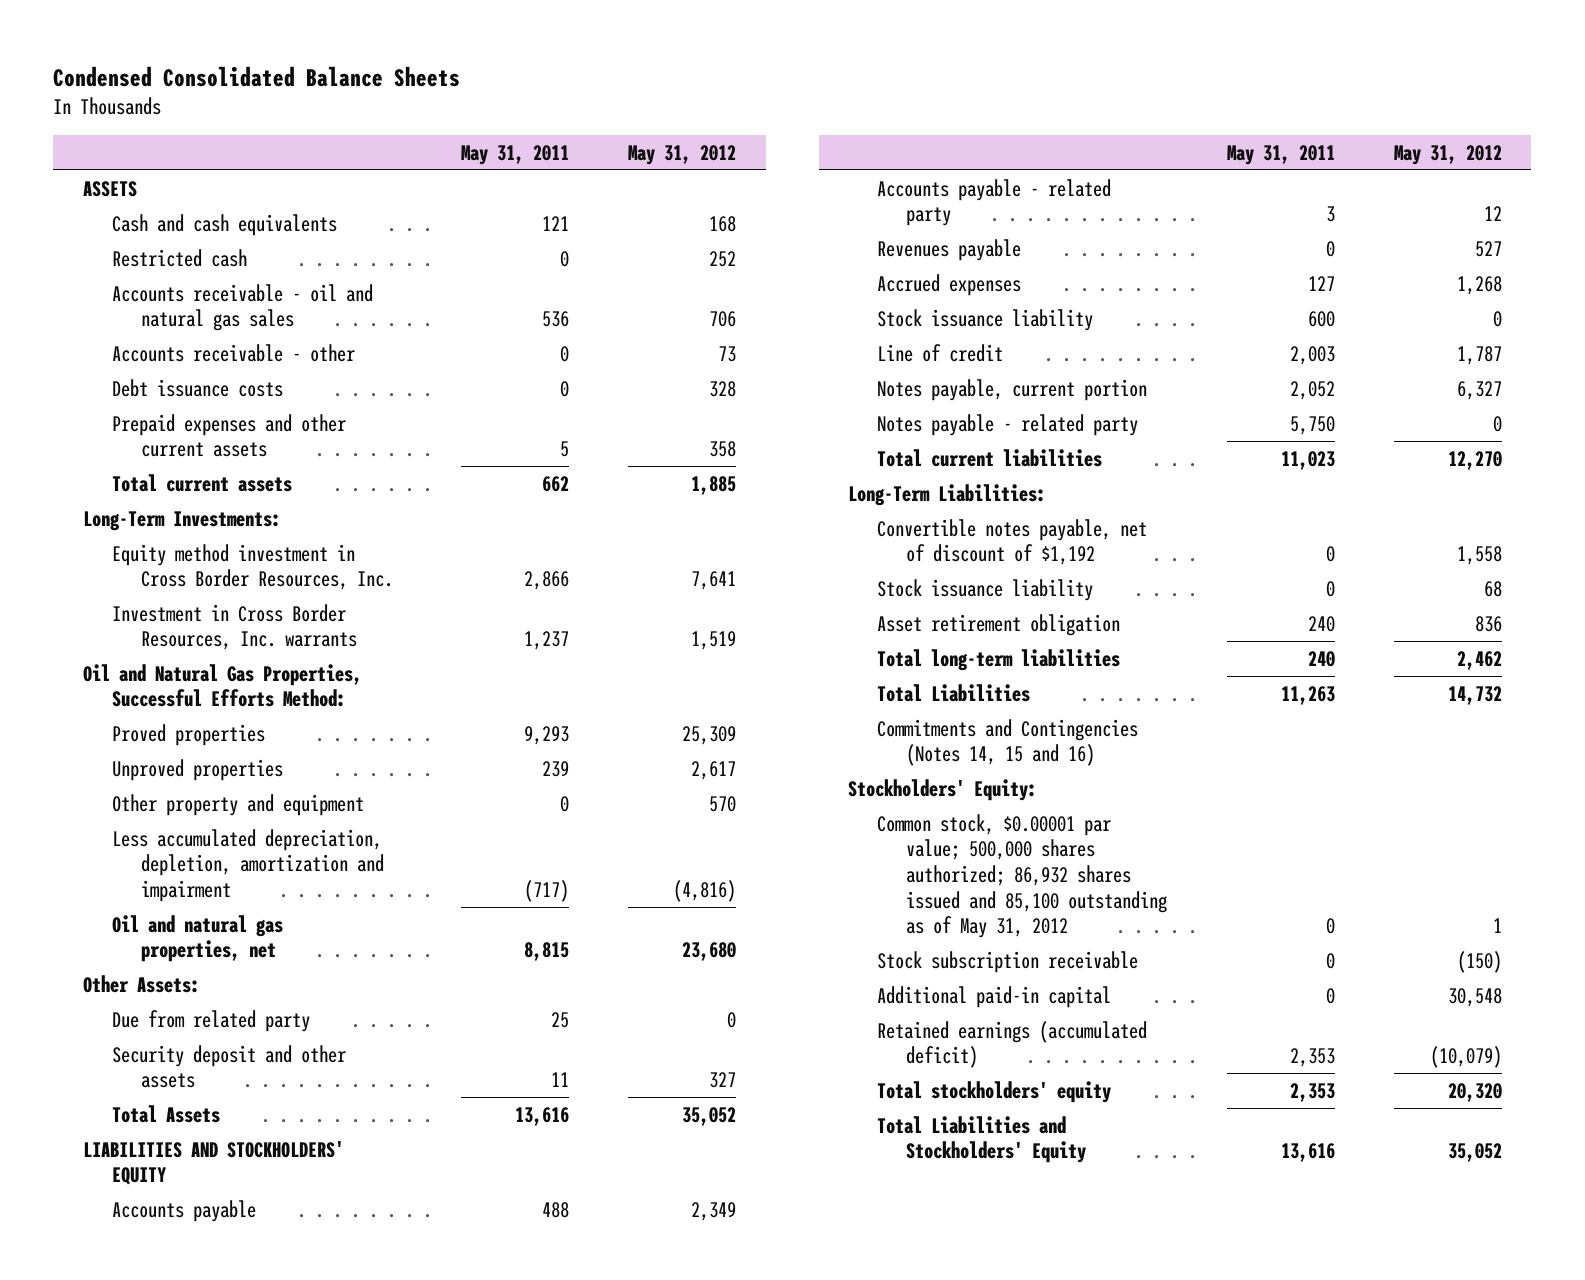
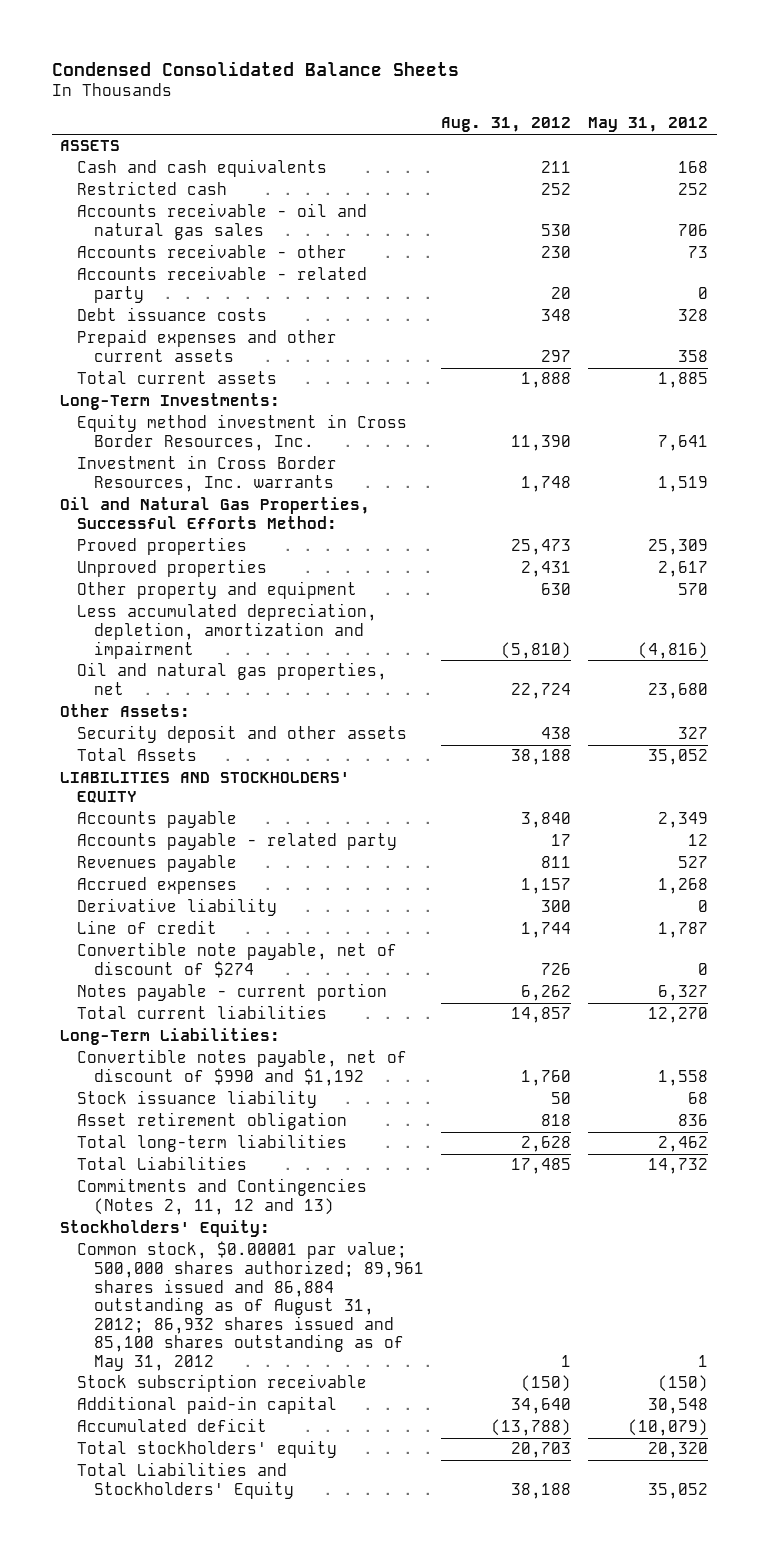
- | May 31, 2011 | May 31, 2012
+ | Aug. 31, 2012 | May 31, 2012
+ Accounts receivable - related party | 20 | 0
- Due from related party | 25 | 0
- Stock issuance liability | 600 | 0
+ Derivative liability | 300 | 0
- Notes payable, current portion | 2,052 | 6,327
- Notes payable - related party | 5,750 | 0
+ Convertible note payable, net of discount of $274 | 726 | 0
+ Notes payable - current portion | 6,262 | 6,327
- Convertible notes payable, net of discount of $1,192 | 0 | 1,558
+ Convertible notes payable, net of discount of $990 and $1,192 | 1,760 | 1,558
- Commitments and Contingencies (Notes 14, 15 and 16)
+ Commitments and Contingencies (Notes 2, 11, 12 and 13)
- Common stock, $0.00001 par value; 500,000 shares authorized; 86,932 shares issued and 85,100 outstanding as of May 31, 2012 | 0 | 1
+ Common stock, $0.00001 par value; 500,000 shares authorized; 89,961 shares issued and 86,884 outstanding as of August 31, 2012; 86,932 shares issued and 85,100 shares outstanding as of May 31, 2012 | 1 | 1
- Retained earnings (accumulated deficit) | 2,353 | (10,079)
+ Accumulated deficit | (13,788) | (10,079)

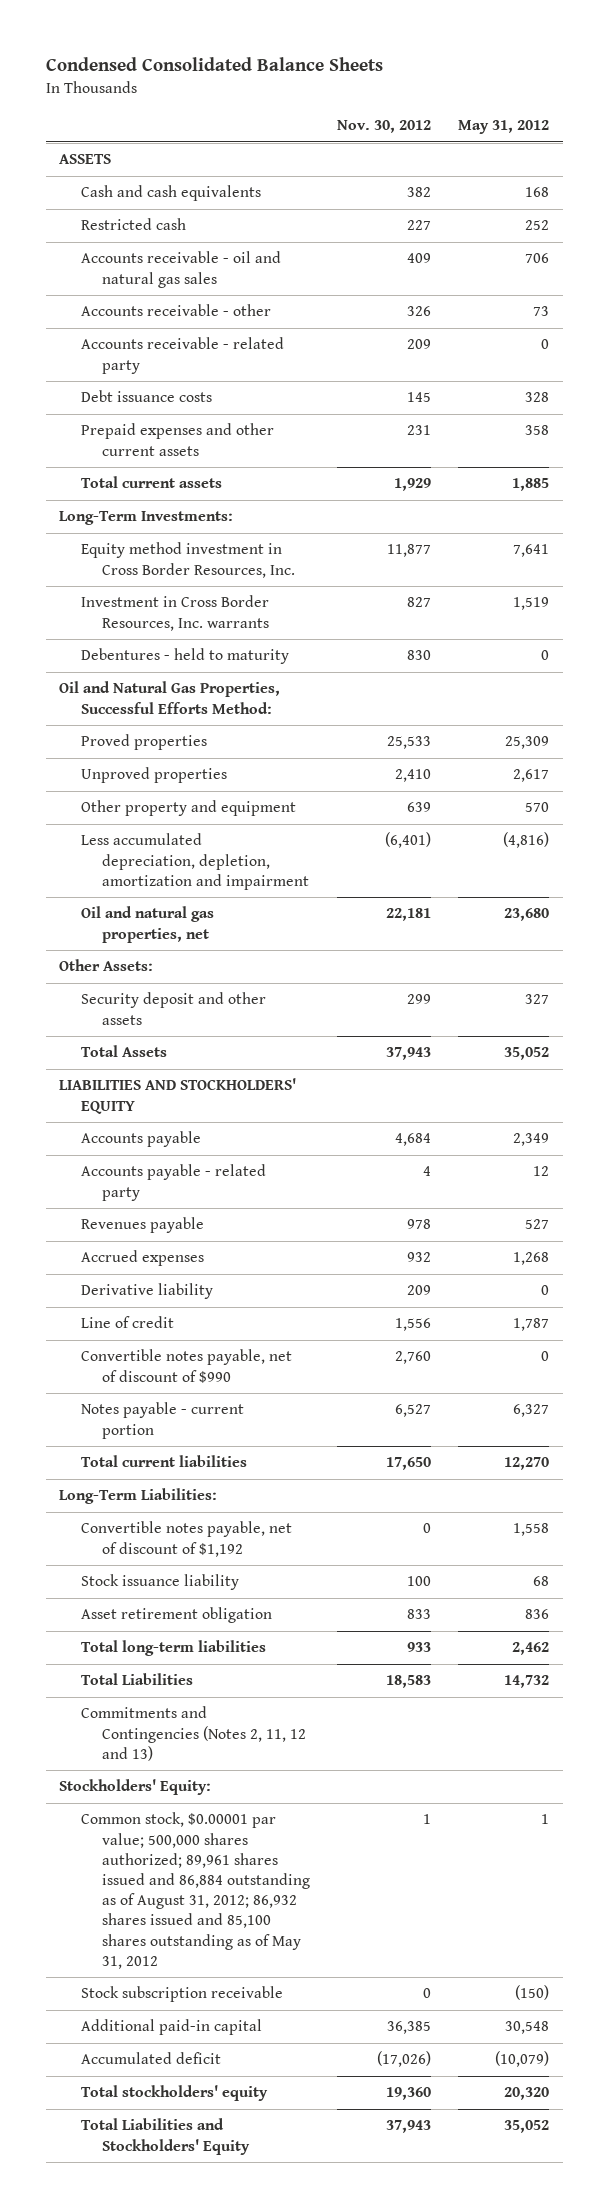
- | Aug. 31, 2012 | May 31, 2012
+ | Nov. 30, 2012 | May 31, 2012
+ Debentures - held to maturity | 830 | 0
- Convertible note payable, net of discount of $274 | 726 | 0
+ Convertible notes payable, net of discount of $990 | 2,760 | 0
- Convertible notes payable, net of discount of $990 and $1,192 | 1,760 | 1,558
+ Convertible notes payable, net of discount of $1,192 | 0 | 1,558

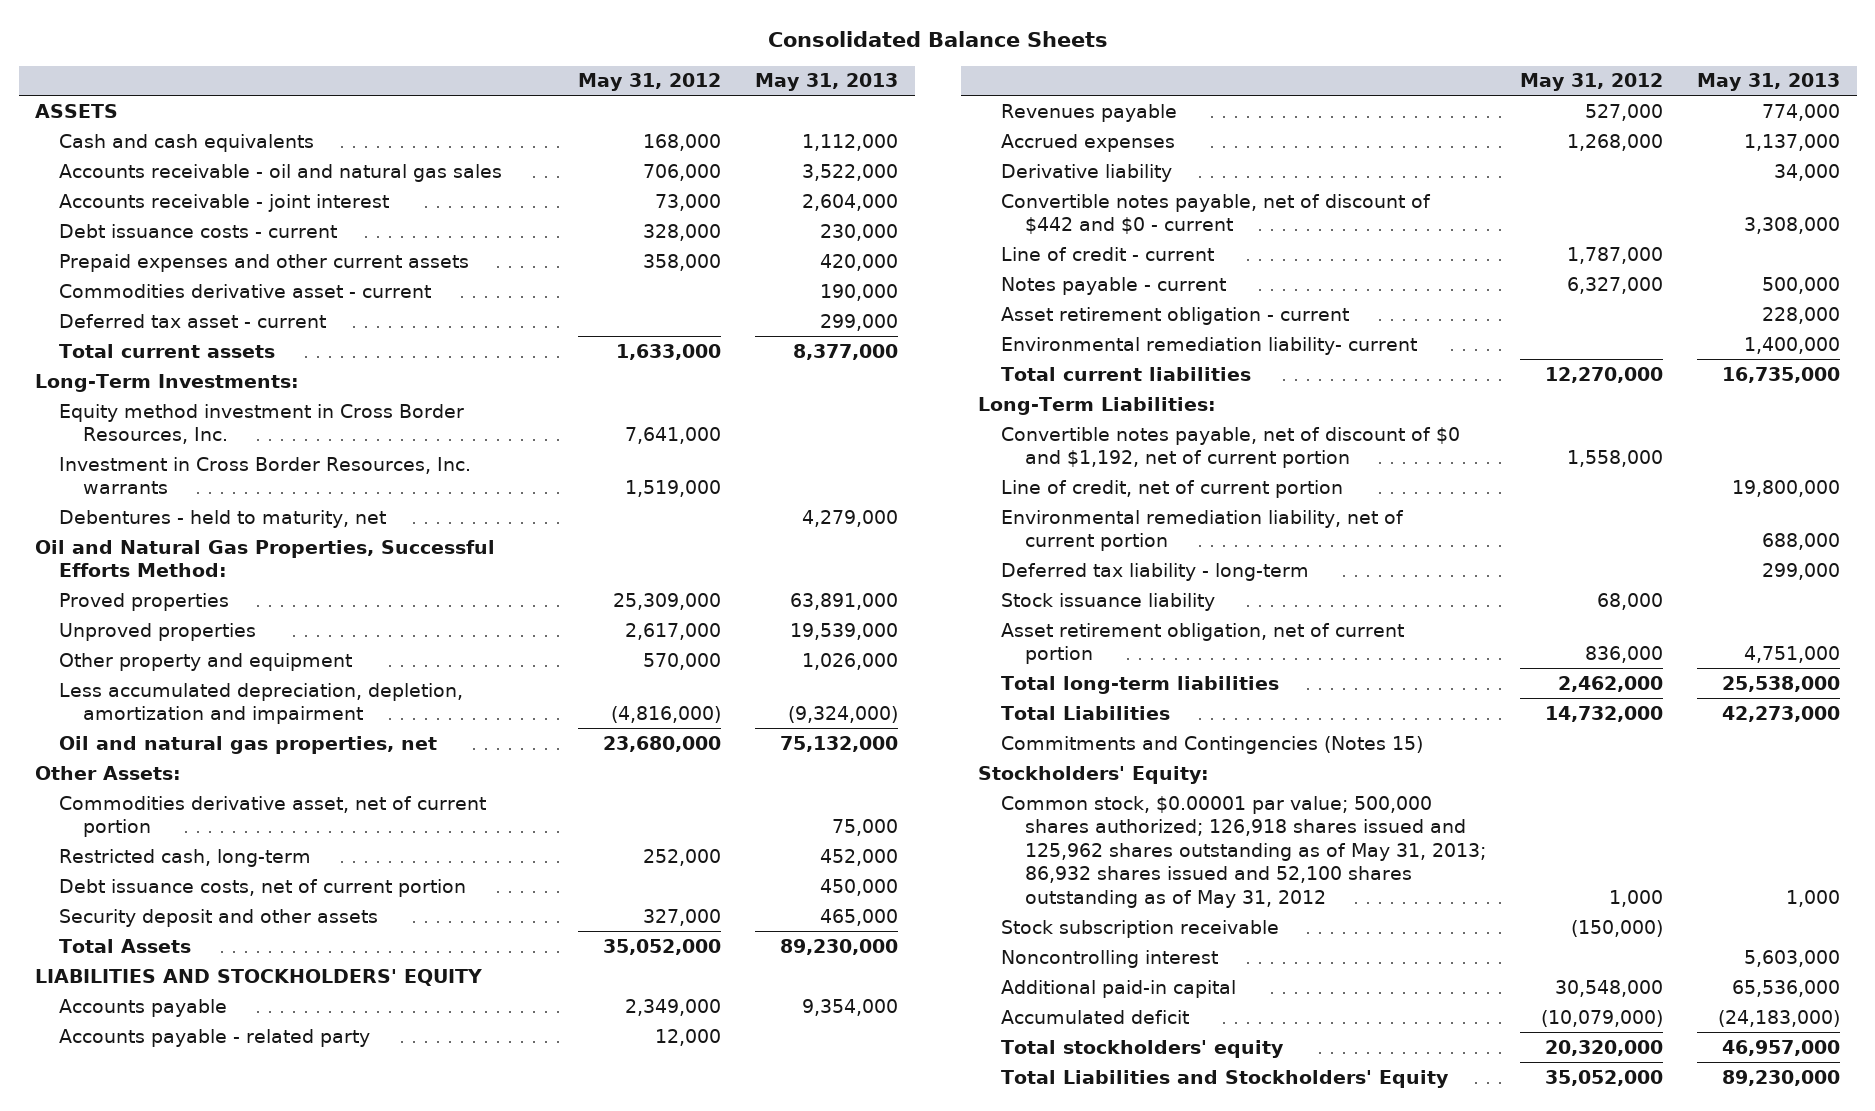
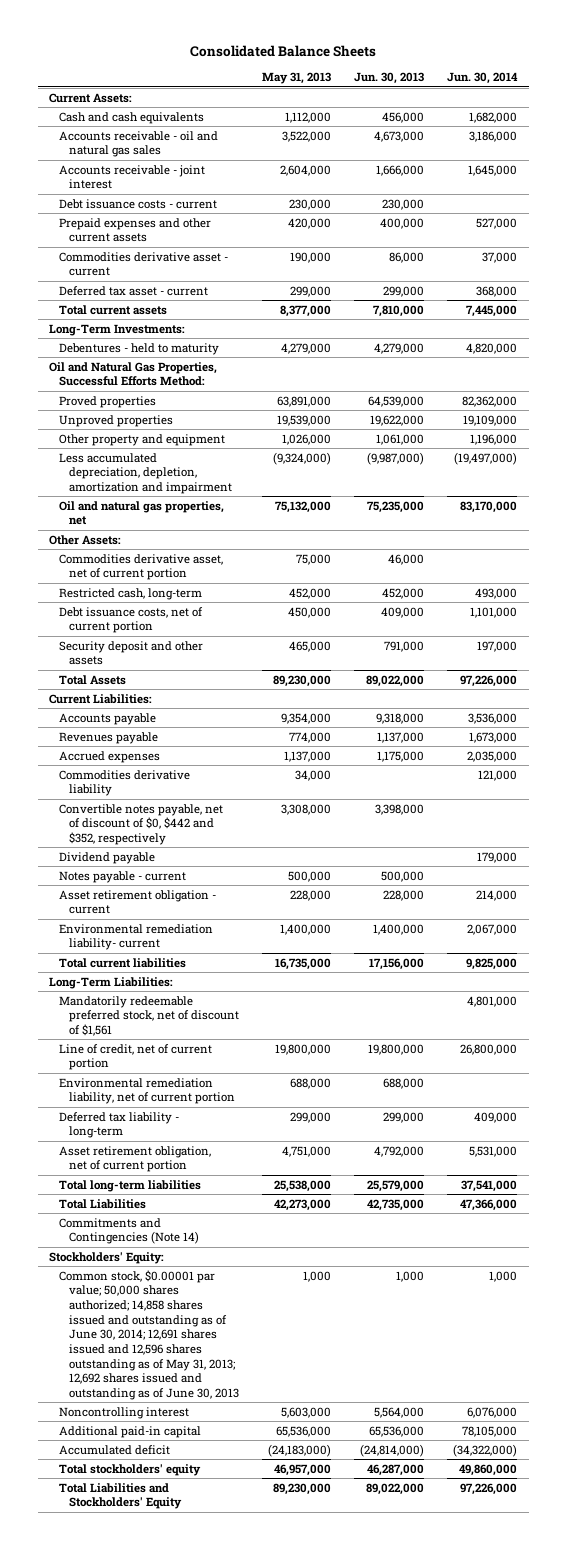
- | May 31, 2012 | May 31, 2013
+ | May 31, 2013 | Jun. 30, 2013 | Jun. 30, 2014
- ASSETS
+ Current Assets:
- Equity method investment in Cross Border Resources, Inc. | 7,641,000 |
- Investment in Cross Border Resources, Inc. warrants | 1,519,000 |
- Debentures - held to maturity, net | | 4,279,000
+ Debentures - held to maturity | 4,279,000 | 4,279,000 | 4,820,000
- LIABILITIES AND STOCKHOLDERS' EQUITY
+ Current Liabilities:
- Accounts payable - related party | 12,000 |
- Derivative liability | | 34,000
- Convertible notes payable, net of discount of $442 and $0 - current | | 3,308,000
- Line of credit - current | 1,787,000 |
+ Commodities derivative liability | 34,000 | | 121,000
+ Convertible notes payable, net of discount of $0, $442 and $352, respectively | 3,308,000 | 3,398,000 |
+ Dividend payable | | | 179,000
- Convertible notes payable, net of discount of $0 and $1,192, net of current portion | 1,558,000 |
+ Mandatorily redeemable preferred stock, net of discount of $1,561 | | | 4,801,000
- Stock issuance liability | 68,000 |
- Commitments and Contingencies (Notes 15)
+ Commitments and Contingencies (Note 14)
- Common stock, $0.00001 par value; 500,000 shares authorized; 126,918 shares issued and 125,962 shares outstanding as of May 31, 2013; 86,932 shares issued and 52,100 shares outstanding as of May 31, 2012 | 1,000 | 1,000
- Stock subscription receivable | (150,000) |
+ Common stock, $0.00001 par value; 50,000 shares authorized; 14,858 shares issued and outstanding as of June 30, 2014; 12,691 shares issued and 12,596 shares outstanding as of May 31, 2013; 12,692 shares issued and outstanding as of June 30, 2013 | 1,000 | 1,000 | 1,000

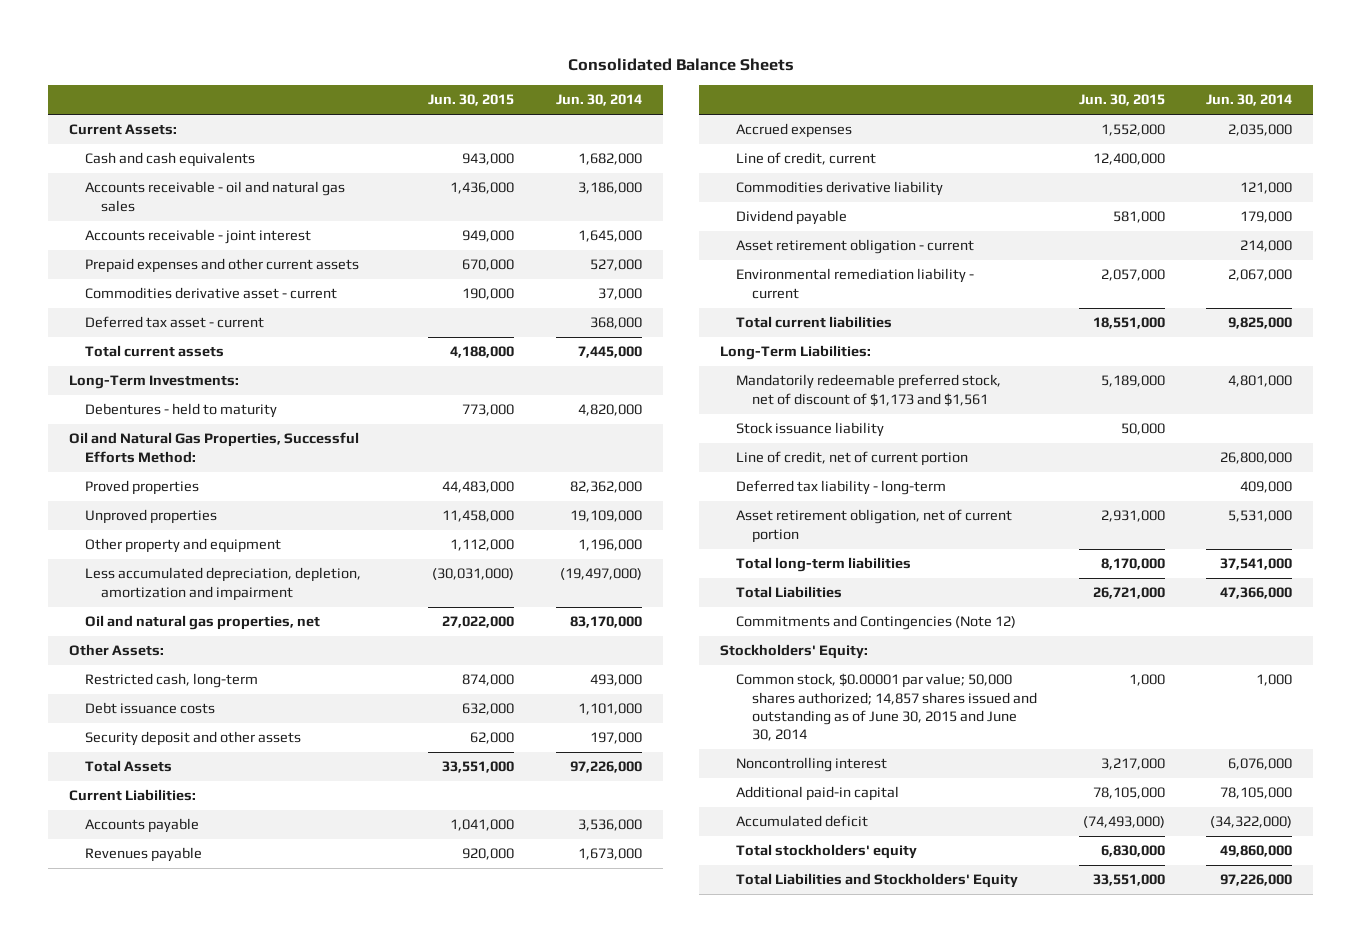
- | May 31, 2013 | Jun. 30, 2013 | Jun. 30, 2014
+ | Jun. 30, 2015 | Jun. 30, 2014
- Debt issuance costs - current | 230,000 | 230,000 |
- Commodities derivative asset, net of current portion | 75,000 | 46,000 |
- Debt issuance costs, net of current portion | 450,000 | 409,000 | 1,101,000
+ Debt issuance costs | 632,000 | 1,101,000
+ Line of credit, current | 12,400,000 |
- Convertible notes payable, net of discount of $0, $442 and $352, respectively | 3,308,000 | 3,398,000 |
- Notes payable - current | 500,000 | 500,000 |
- Environmental remediation liability- current | 1,400,000 | 1,400,000 | 2,067,000
+ Environmental remediation liability - current | 2,057,000 | 2,067,000
- Mandatorily redeemable preferred stock, net of discount of $1,561 | | | 4,801,000
+ Mandatorily redeemable preferred stock, net of discount of $1,173 and $1,561 | 5,189,000 | 4,801,000
+ Stock issuance liability | 50,000 |
- Environmental remediation liability, net of current portion | 688,000 | 688,000 |
- Commitments and Contingencies (Note 14)
+ Commitments and Contingencies (Note 12)
- Common stock, $0.00001 par value; 50,000 shares authorized; 14,858 shares issued and outstanding as of June 30, 2014; 12,691 shares issued and 12,596 shares outstanding as of May 31, 2013; 12,692 shares issued and outstanding as of June 30, 2013 | 1,000 | 1,000 | 1,000
+ Common stock, $0.00001 par value; 50,000 shares authorized; 14,857 shares issued and outstanding as of June 30, 2015 and June 30, 2014 | 1,000 | 1,000

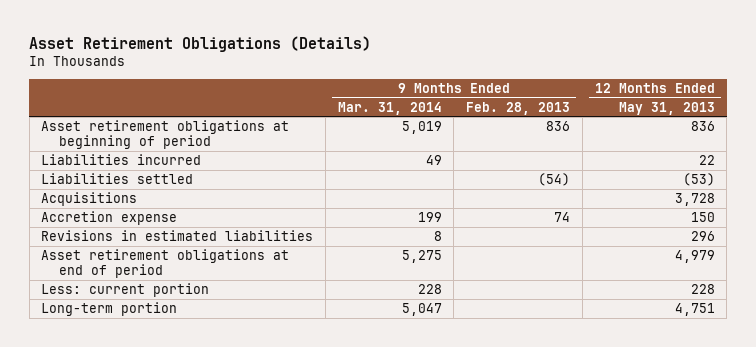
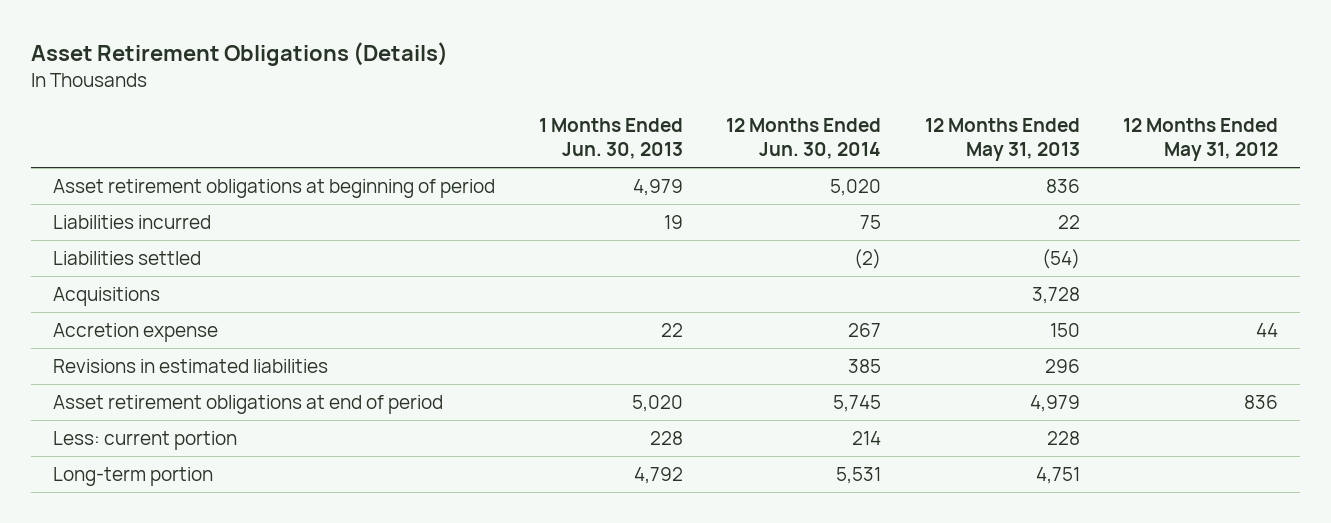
- | 9 Months Ended Mar. 31, 2014 | 9 Months Ended Feb. 28, 2013 | 12 Months Ended May 31, 2013
+ | 1 Months Ended Jun. 30, 2013 | 12 Months Ended Jun. 30, 2014 | 12 Months Ended May 31, 2013 | 12 Months Ended May 31, 2012
- Liabilities settled | | (54) | (53)
+ Liabilities settled | | (2) | (54) |

